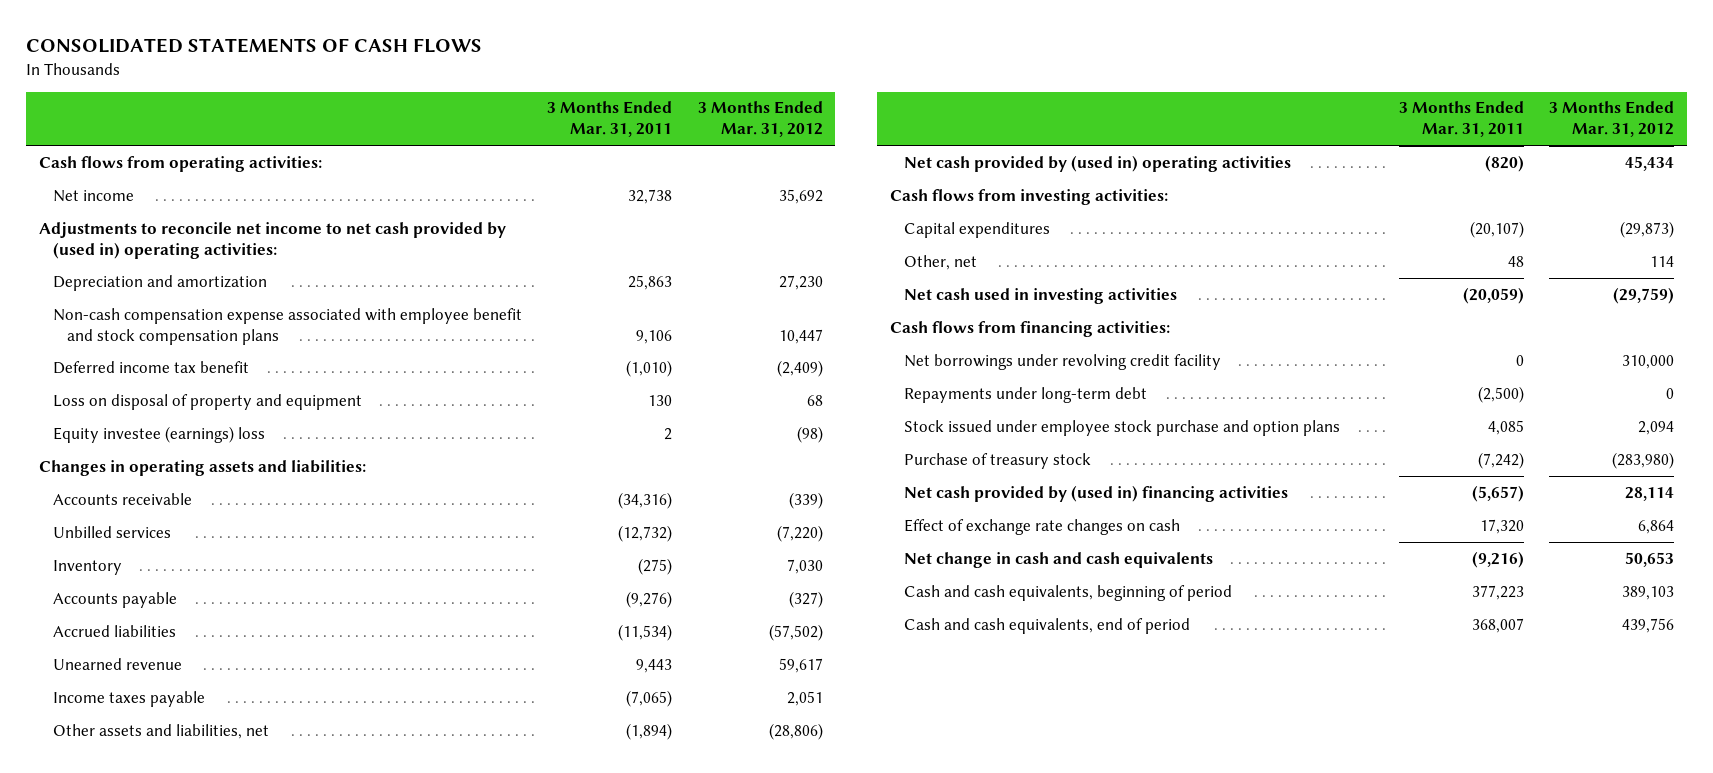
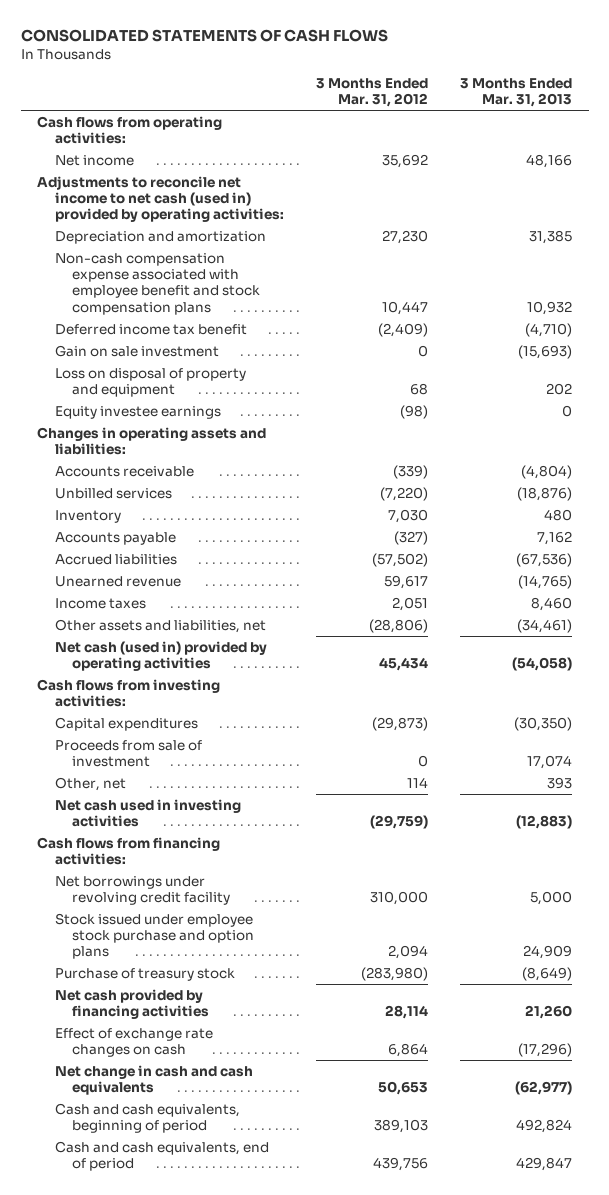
- | 3 Months Ended Mar. 31, 2011 | 3 Months Ended Mar. 31, 2012
+ | 3 Months Ended Mar. 31, 2012 | 3 Months Ended Mar. 31, 2013
- Adjustments to reconcile net income to net cash provided by (used in) operating activities:
+ Adjustments to reconcile net income to net cash (used in) provided by operating activities:
+ Gain on sale investment | 0 | (15,693)
- Equity investee (earnings) loss | 2 | (98)
+ Equity investee earnings | (98) | 0
- Income taxes payable | (7,065) | 2,051
+ Income taxes | 2,051 | 8,460
- Net cash provided by (used in) operating activities | (820) | 45,434
+ Net cash (used in) provided by operating activities | 45,434 | (54,058)
+ Proceeds from sale of investment | 0 | 17,074
- Repayments under long-term debt | (2,500) | 0
- Net cash provided by (used in) financing activities | (5,657) | 28,114
+ Net cash provided by financing activities | 28,114 | 21,260

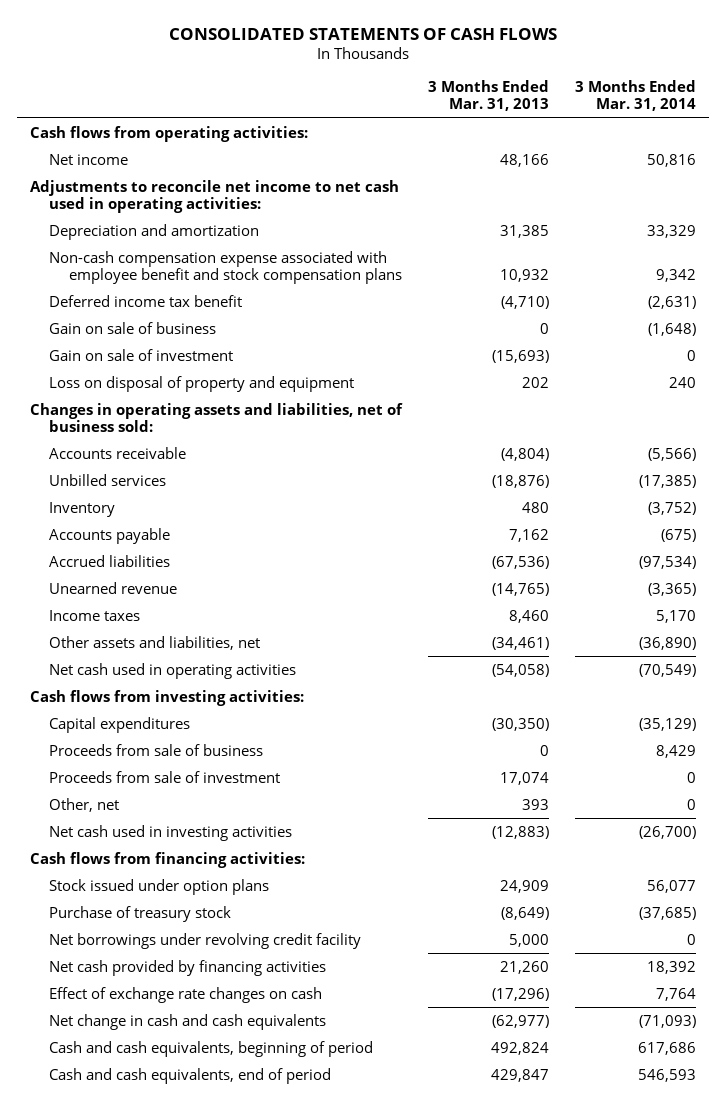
- | 3 Months Ended Mar. 31, 2012 | 3 Months Ended Mar. 31, 2013
+ | 3 Months Ended Mar. 31, 2013 | 3 Months Ended Mar. 31, 2014
- Adjustments to reconcile net income to net cash (used in) provided by operating activities:
+ Adjustments to reconcile net income to net cash used in operating activities:
- Gain on sale investment | 0 | (15,693)
+ Gain on sale of business | 0 | (1,648)
+ Gain on sale of investment | (15,693) | 0
- Equity investee earnings | (98) | 0
- Changes in operating assets and liabilities:
+ Changes in operating assets and liabilities, net of business sold:
- Net cash (used in) provided by operating activities | 45,434 | (54,058)
+ Net cash used in operating activities | (54,058) | (70,549)
+ Proceeds from sale of business | 0 | 8,429
- Stock issued under employee stock purchase and option plans | 2,094 | 24,909
+ Stock issued under option plans | 24,909 | 56,077
moved down: Net borrowings under revolving credit facility | 5,000 | 0

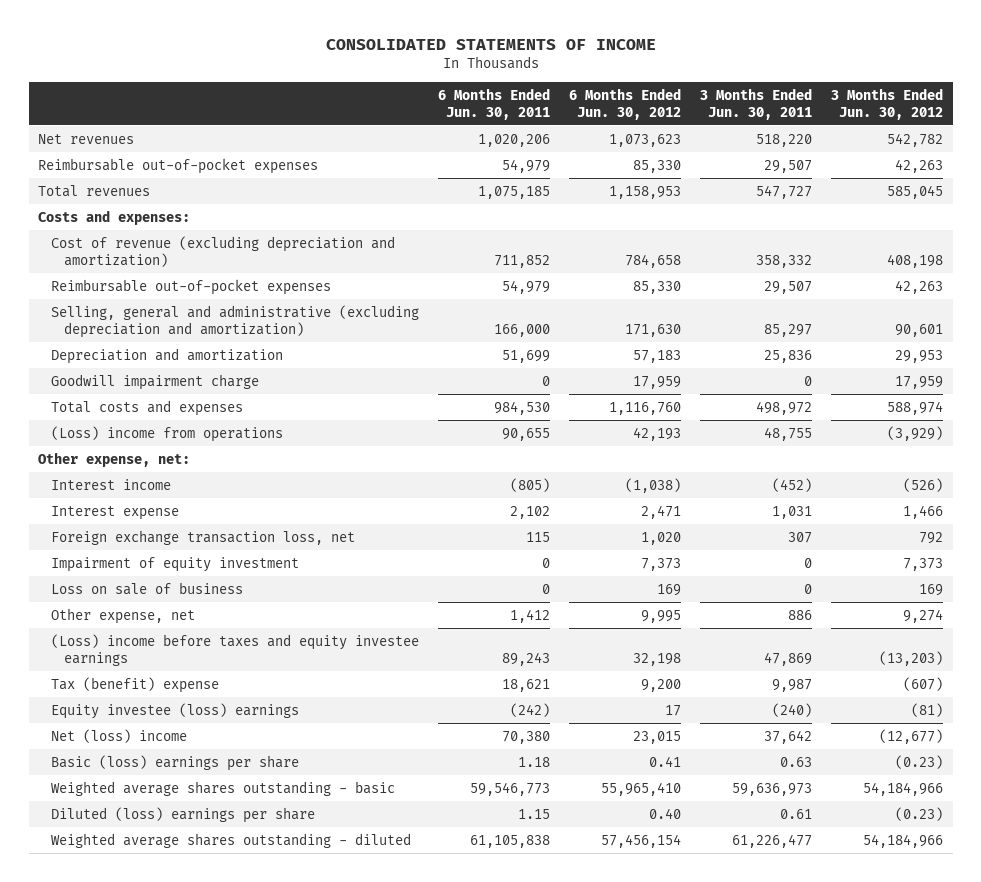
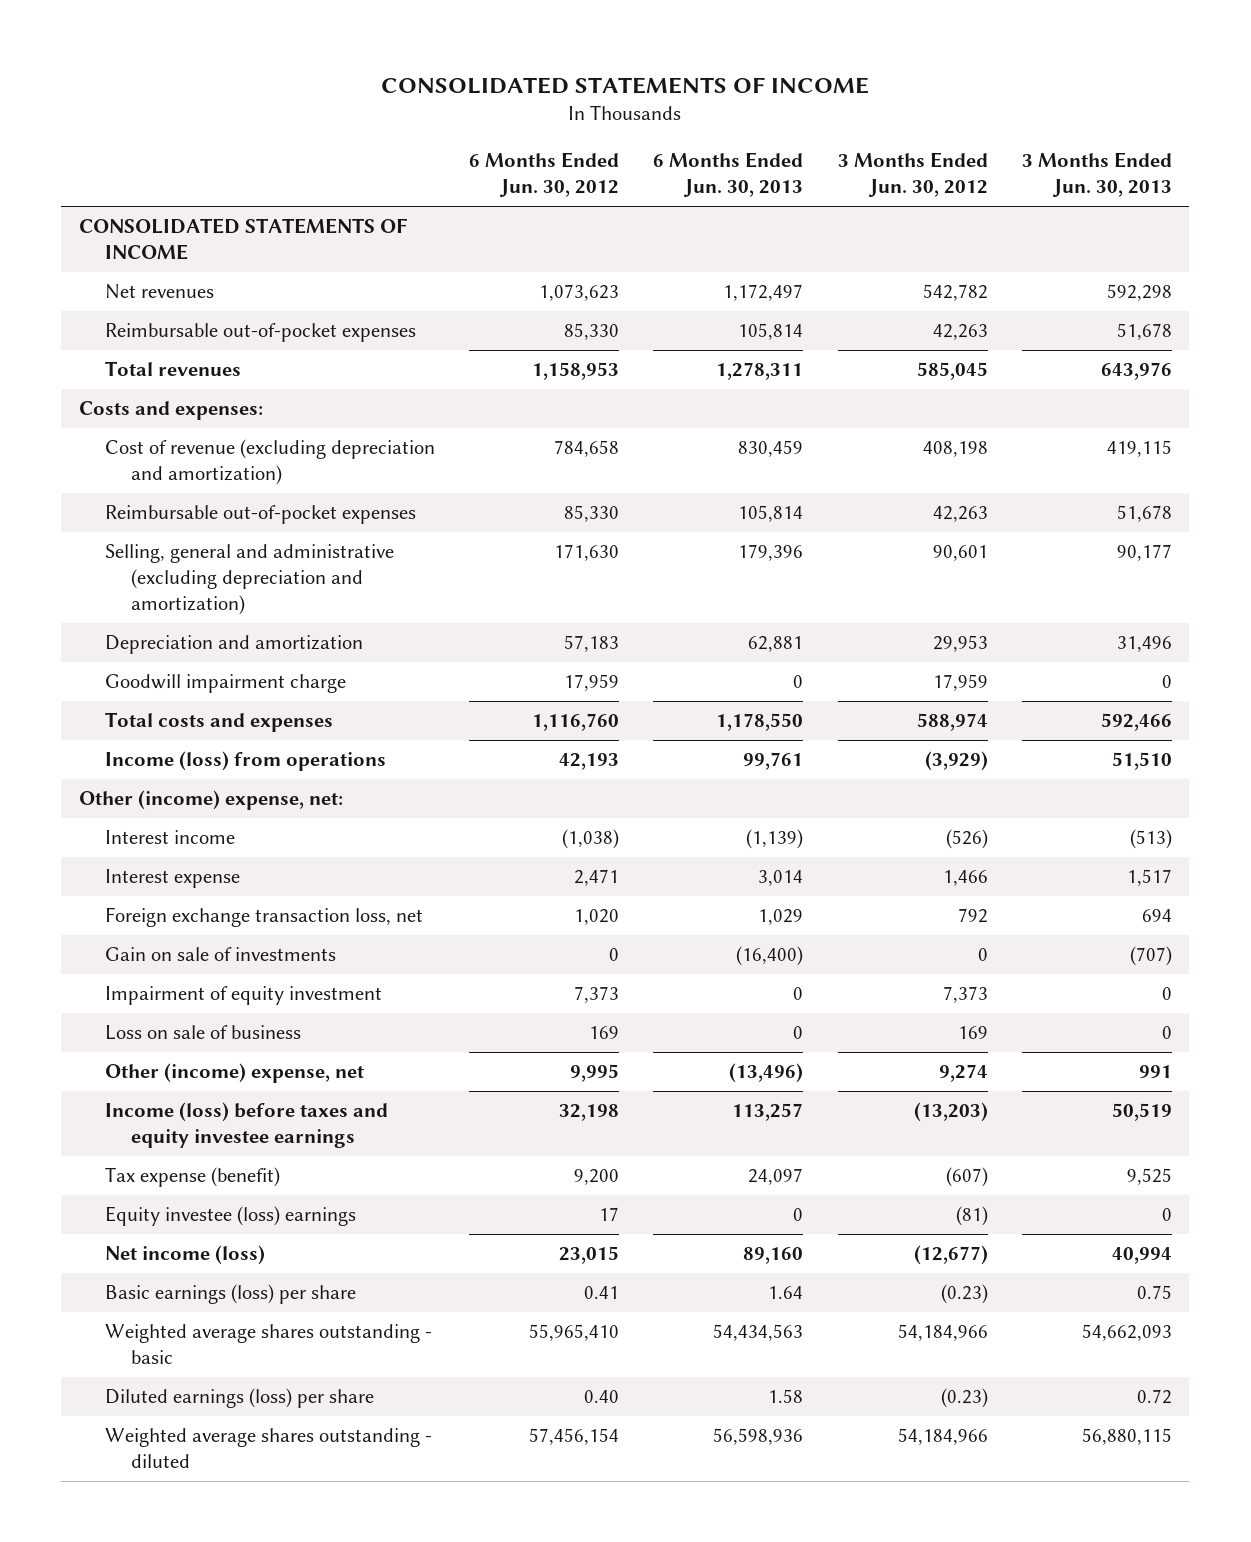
- | 6 Months Ended Jun. 30, 2011 | 6 Months Ended Jun. 30, 2012 | 3 Months Ended Jun. 30, 2011 | 3 Months Ended Jun. 30, 2012
+ | 6 Months Ended Jun. 30, 2012 | 6 Months Ended Jun. 30, 2013 | 3 Months Ended Jun. 30, 2012 | 3 Months Ended Jun. 30, 2013
+ CONSOLIDATED STATEMENTS OF INCOME
- (Loss) income from operations | 90,655 | 42,193 | 48,755 | (3,929)
- Other expense, net:
+ Income (loss) from operations | 42,193 | 99,761 | (3,929) | 51,510
+ Other (income) expense, net:
+ Gain on sale of investments | 0 | (16,400) | 0 | (707)
- Other expense, net | 1,412 | 9,995 | 886 | 9,274
- (Loss) income before taxes and equity investee earnings | 89,243 | 32,198 | 47,869 | (13,203)
- Tax (benefit) expense | 18,621 | 9,200 | 9,987 | (607)
+ Other (income) expense, net | 9,995 | (13,496) | 9,274 | 991
+ Income (loss) before taxes and equity investee earnings | 32,198 | 113,257 | (13,203) | 50,519
+ Tax expense (benefit) | 9,200 | 24,097 | (607) | 9,525
- Net (loss) income | 70,380 | 23,015 | 37,642 | (12,677)
- Basic (loss) earnings per share | 1.18 | 0.41 | 0.63 | (0.23)
+ Net income (loss) | 23,015 | 89,160 | (12,677) | 40,994
+ Basic earnings (loss) per share | 0.41 | 1.64 | (0.23) | 0.75
- Diluted (loss) earnings per share | 1.15 | 0.40 | 0.61 | (0.23)
+ Diluted earnings (loss) per share | 0.40 | 1.58 | (0.23) | 0.72

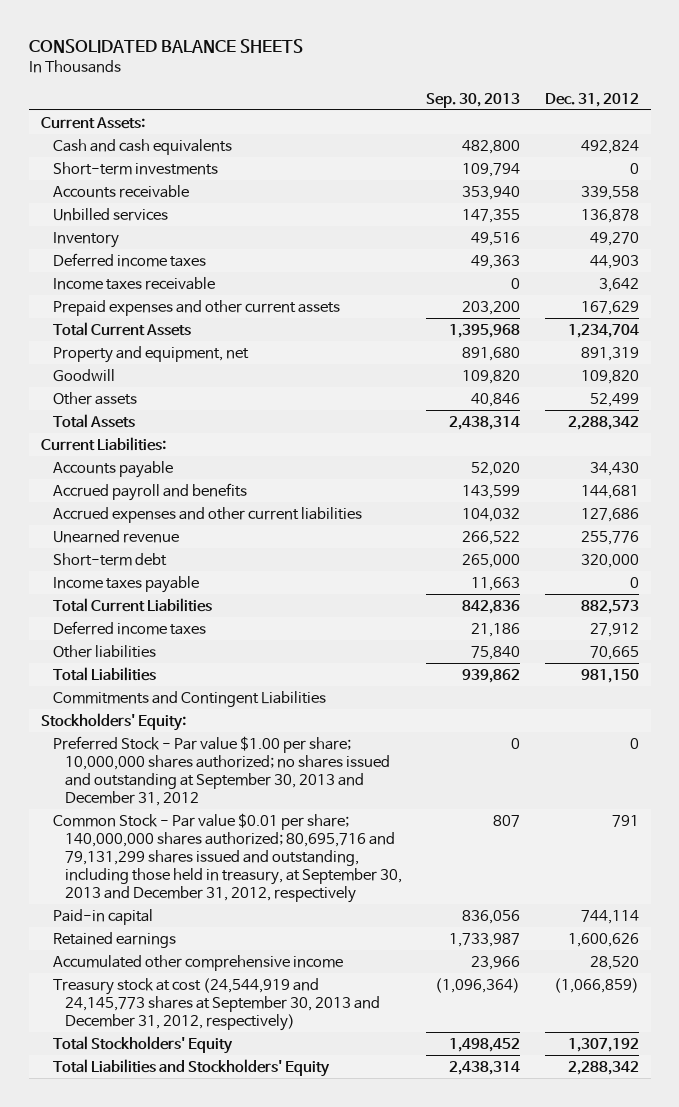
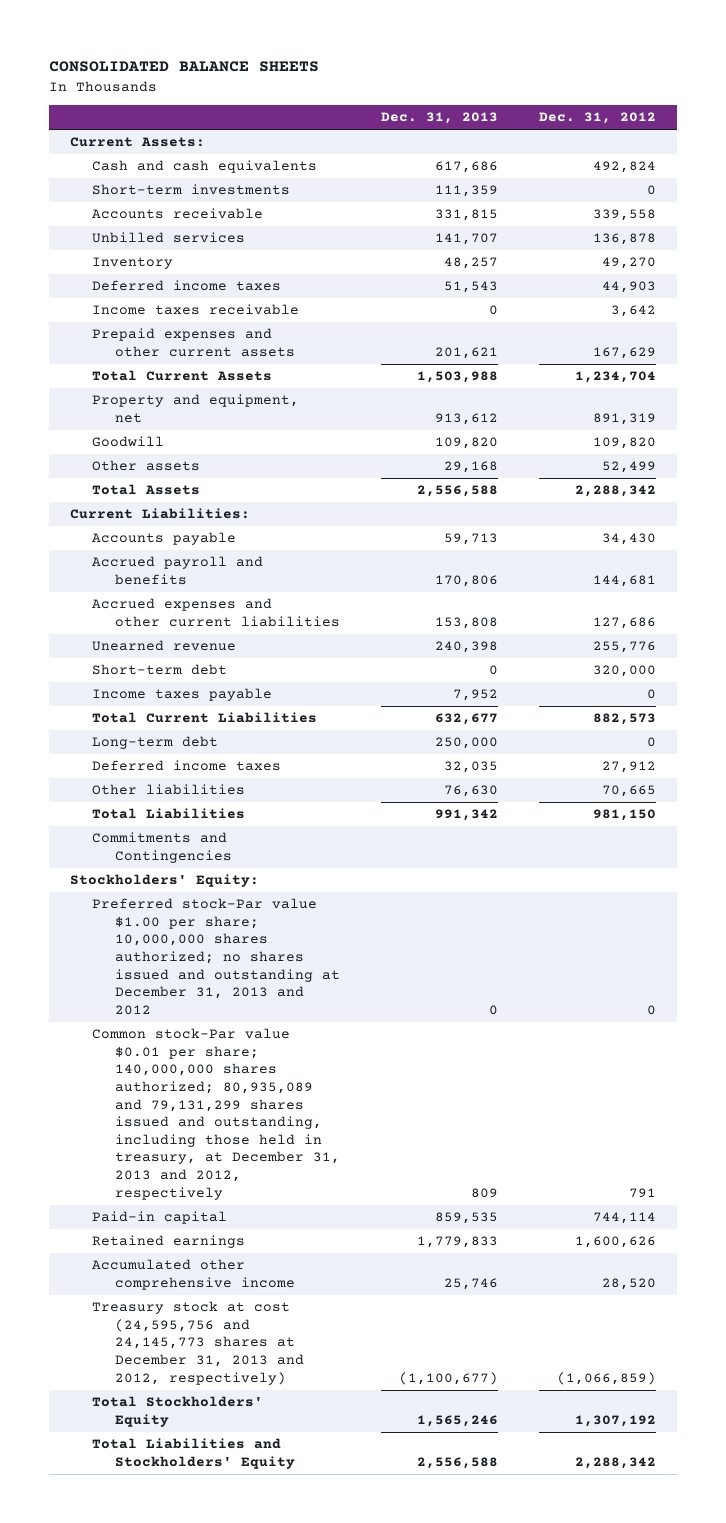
- | Sep. 30, 2013 | Dec. 31, 2012
+ | Dec. 31, 2013 | Dec. 31, 2012
+ Long-term debt | 250,000 | 0
- Commitments and Contingent Liabilities
+ Commitments and Contingencies
- Preferred Stock - Par value $1.00 per share; 10,000,000 shares authorized; no shares issued and outstanding at September 30, 2013 and December 31, 2012 | 0 | 0
- Common Stock - Par value $0.01 per share; 140,000,000 shares authorized; 80,695,716 and 79,131,299 shares issued and outstanding, including those held in treasury, at September 30, 2013 and December 31, 2012, respectively | 807 | 791
+ Preferred stock-Par value $1.00 per share; 10,000,000 shares authorized; no shares issued and outstanding at December 31, 2013 and 2012 | 0 | 0
+ Common stock-Par value $0.01 per share; 140,000,000 shares authorized; 80,935,089 and 79,131,299 shares issued and outstanding, including those held in treasury, at December 31, 2013 and 2012, respectively | 809 | 791
- Treasury stock at cost (24,544,919 and 24,145,773 shares at September 30, 2013 and December 31, 2012, respectively) | (1,096,364) | (1,066,859)
+ Treasury stock at cost (24,595,756 and 24,145,773 shares at December 31, 2013 and 2012, respectively) | (1,100,677) | (1,066,859)

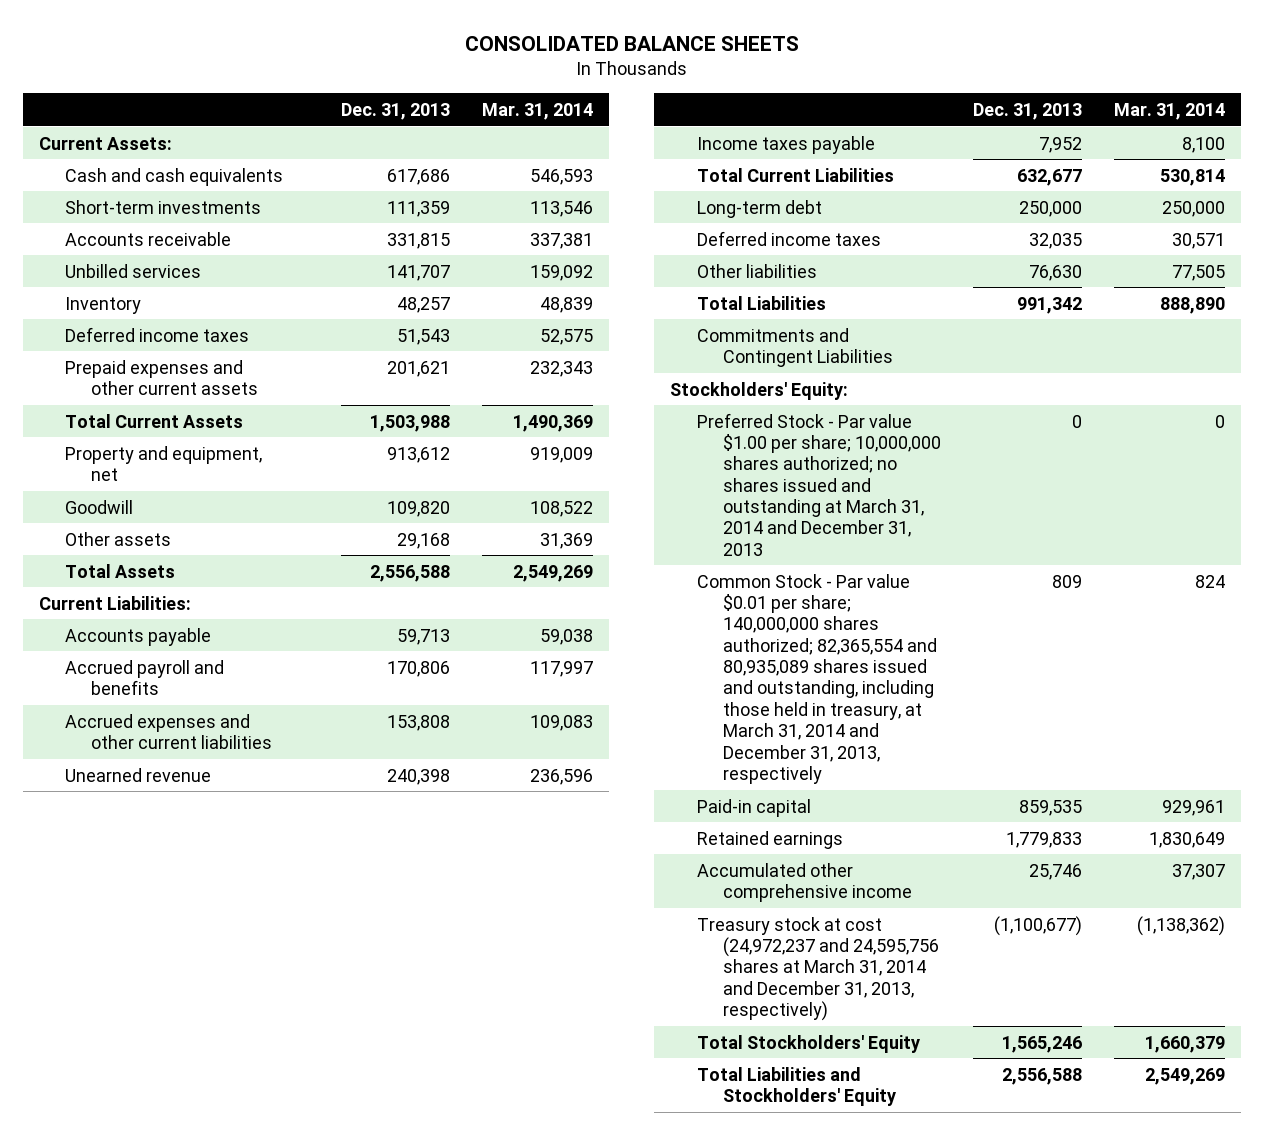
- | Dec. 31, 2013 | Dec. 31, 2012
+ | Dec. 31, 2013 | Mar. 31, 2014
- Income taxes receivable | 0 | 3,642
- Short-term debt | 0 | 320,000
- Commitments and Contingencies
+ Commitments and Contingent Liabilities
- Preferred stock-Par value $1.00 per share; 10,000,000 shares authorized; no shares issued and outstanding at December 31, 2013 and 2012 | 0 | 0
- Common stock-Par value $0.01 per share; 140,000,000 shares authorized; 80,935,089 and 79,131,299 shares issued and outstanding, including those held in treasury, at December 31, 2013 and 2012, respectively | 809 | 791
+ Preferred Stock - Par value $1.00 per share; 10,000,000 shares authorized; no shares issued and outstanding at March 31, 2014 and December 31, 2013 | 0 | 0
+ Common Stock - Par value $0.01 per share; 140,000,000 shares authorized; 82,365,554 and 80,935,089 shares issued and outstanding, including those held in treasury, at March 31, 2014 and December 31, 2013, respectively | 809 | 824
- Treasury stock at cost (24,595,756 and 24,145,773 shares at December 31, 2013 and 2012, respectively) | (1,100,677) | (1,066,859)
+ Treasury stock at cost (24,972,237 and 24,595,756 shares at March 31, 2014 and December 31, 2013, respectively) | (1,100,677) | (1,138,362)

